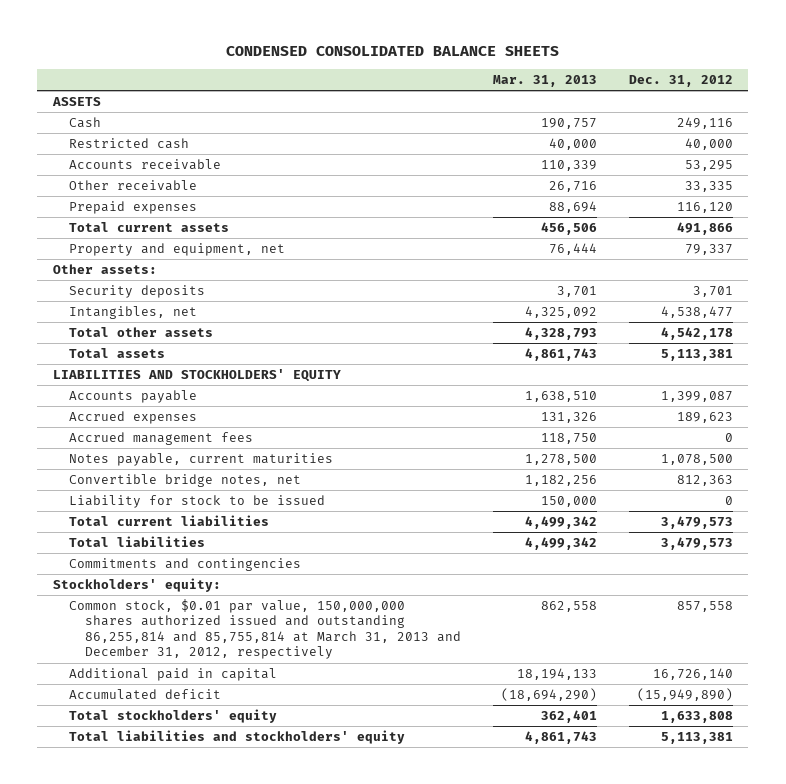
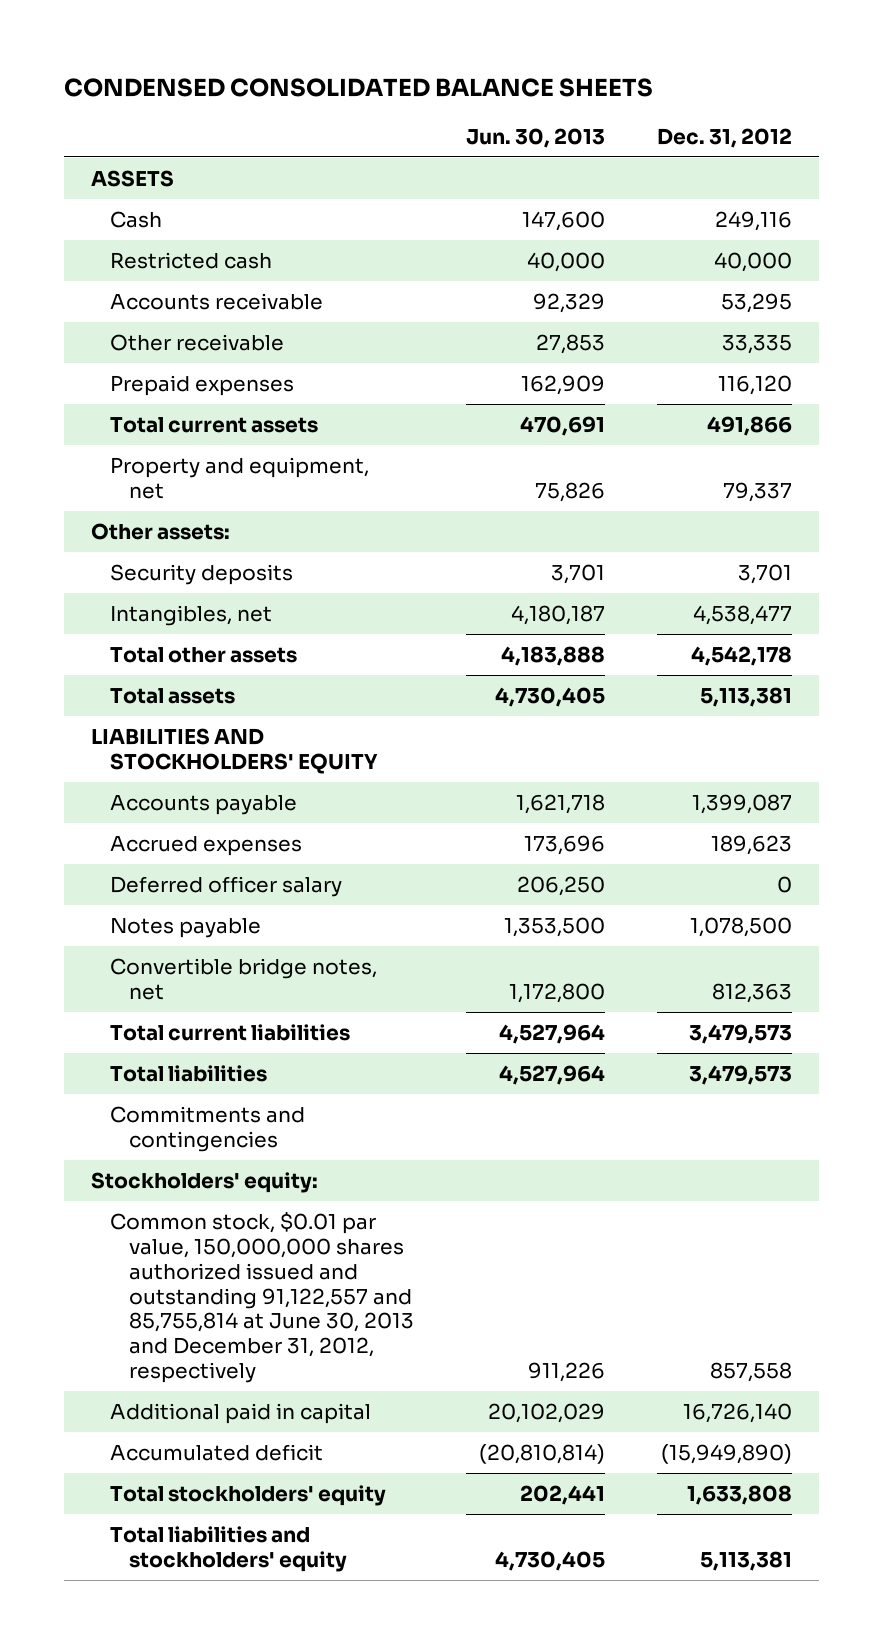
- | Mar. 31, 2013 | Dec. 31, 2012
+ | Jun. 30, 2013 | Dec. 31, 2012
- Accrued management fees | 118,750 | 0
- Notes payable, current maturities | 1,278,500 | 1,078,500
+ Deferred officer salary | 206,250 | 0
+ Notes payable | 1,353,500 | 1,078,500
- Liability for stock to be issued | 150,000 | 0
- Common stock, $0.01 par value, 150,000,000 shares authorized issued and outstanding 86,255,814 and 85,755,814 at March 31, 2013 and December 31, 2012, respectively | 862,558 | 857,558
+ Common stock, $0.01 par value, 150,000,000 shares authorized issued and outstanding 91,122,557 and 85,755,814 at June 30, 2013 and December 31, 2012, respectively | 911,226 | 857,558

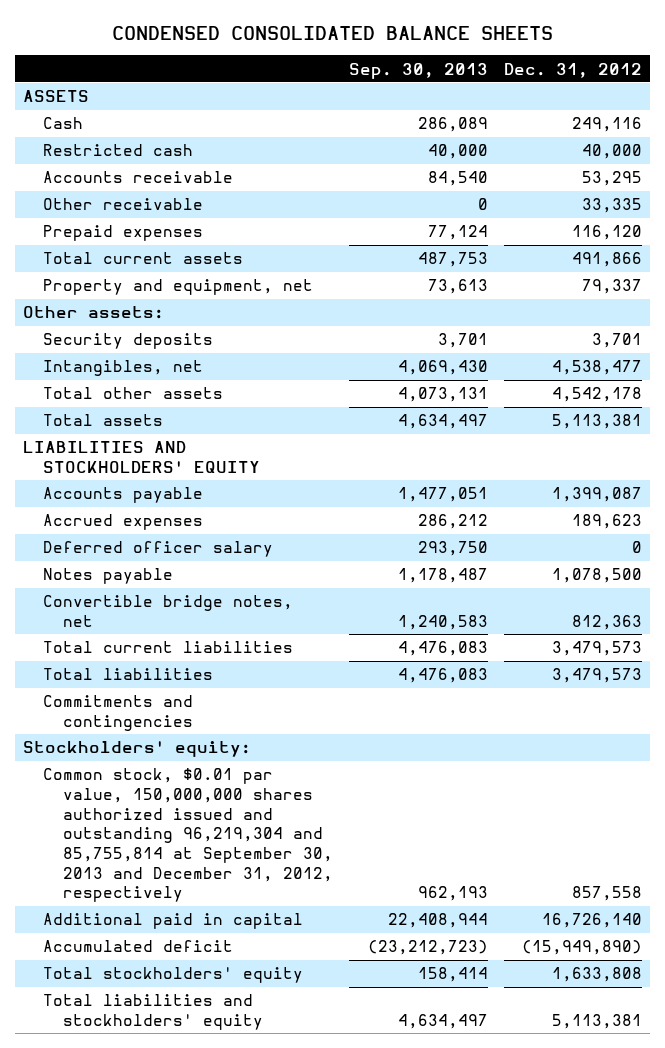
- | Jun. 30, 2013 | Dec. 31, 2012
+ | Sep. 30, 2013 | Dec. 31, 2012
- Common stock, $0.01 par value, 150,000,000 shares authorized issued and outstanding 91,122,557 and 85,755,814 at June 30, 2013 and December 31, 2012, respectively | 911,226 | 857,558
+ Common stock, $0.01 par value, 150,000,000 shares authorized issued and outstanding 96,219,304 and 85,755,814 at September 30, 2013 and December 31, 2012, respectively | 962,193 | 857,558

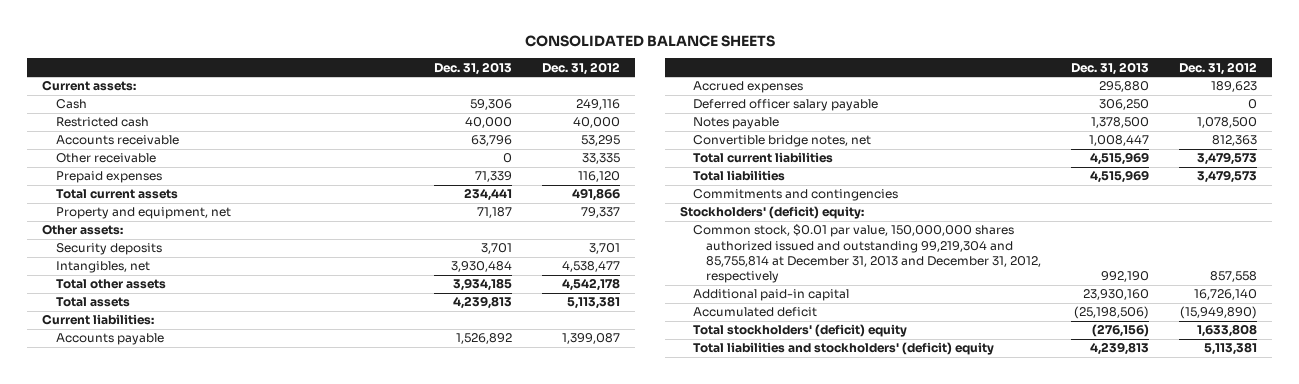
- CONDENSED CONSOLIDATED BALANCE SHEETS
+ CONSOLIDATED BALANCE SHEETS
- | Sep. 30, 2013 | Dec. 31, 2012
+ | Dec. 31, 2013 | Dec. 31, 2012
- ASSETS
+ Current assets:
- LIABILITIES AND STOCKHOLDERS' EQUITY
+ Current liabilities:
- Deferred officer salary | 293,750 | 0
+ Deferred officer salary payable | 306,250 | 0
- Stockholders' equity:
- Common stock, $0.01 par value, 150,000,000 shares authorized issued and outstanding 96,219,304 and 85,755,814 at September 30, 2013 and December 31, 2012, respectively | 962,193 | 857,558
- Additional paid in capital | 22,408,944 | 16,726,140
+ Stockholders' (deficit) equity:
+ Common stock, $0.01 par value, 150,000,000 shares authorized issued and outstanding 99,219,304 and 85,755,814 at December 31, 2013 and December 31, 2012, respectively | 992,190 | 857,558
+ Additional paid-in capital | 23,930,160 | 16,726,140
- Total stockholders' equity | 158,414 | 1,633,808
- Total liabilities and stockholders' equity | 4,634,497 | 5,113,381
+ Total stockholders' (deficit) equity | (276,156) | 1,633,808
+ Total liabilities and stockholders' (deficit) equity | 4,239,813 | 5,113,381

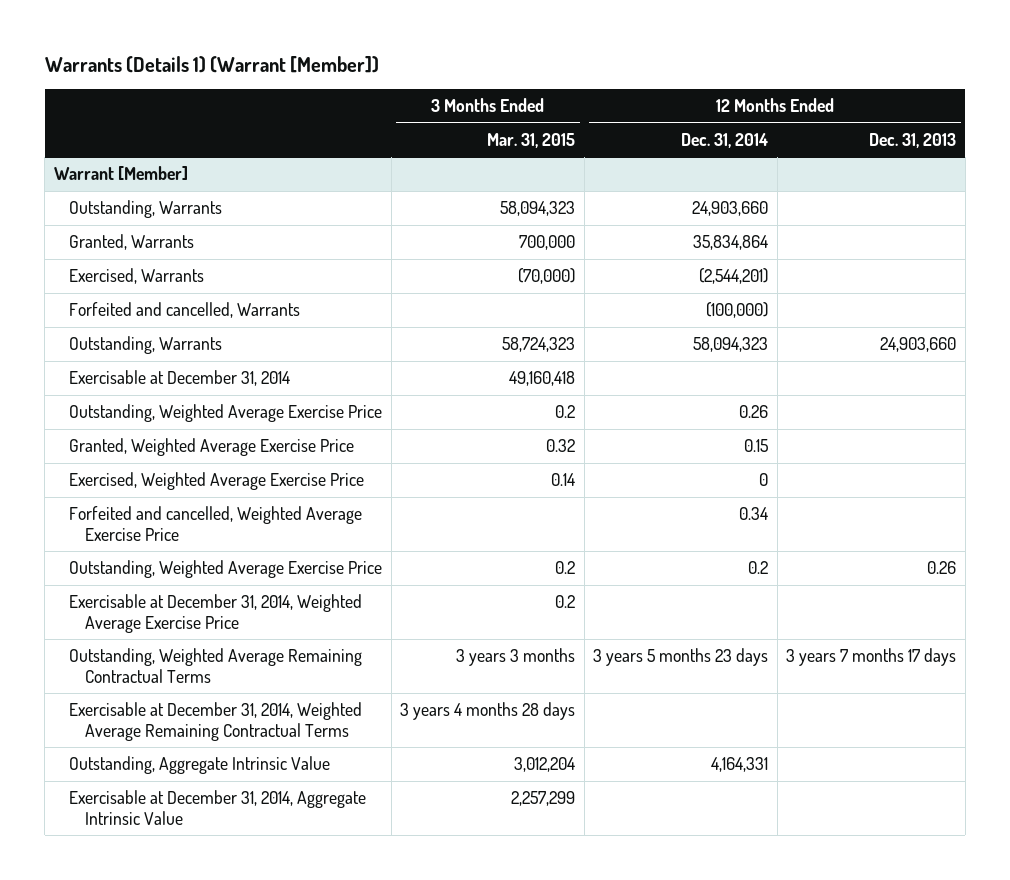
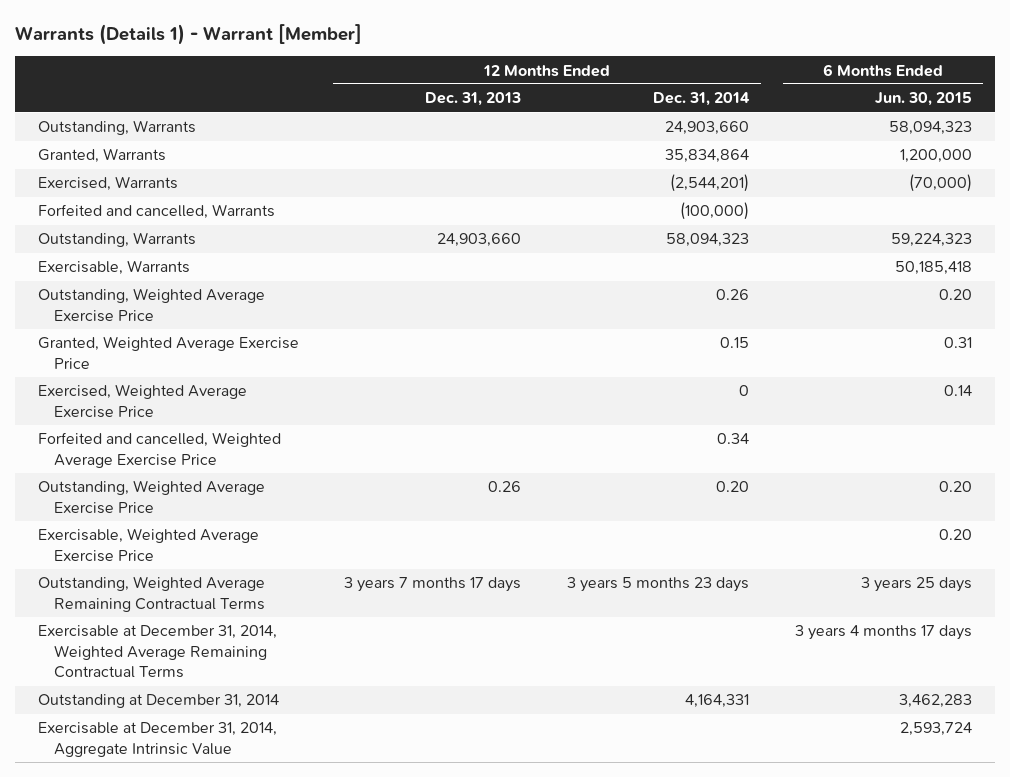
- Warrants (Details 1) (Warrant [Member])
+ Warrants (Details 1) - Warrant [Member]
- | 3 Months Ended Mar. 31, 2015 | 12 Months Ended Dec. 31, 2014 | 12 Months Ended Dec. 31, 2013
+ | 12 Months Ended Dec. 31, 2013 | 12 Months Ended Dec. 31, 2014 | 6 Months Ended Jun. 30, 2015
- Warrant [Member]
- Exercisable at December 31, 2014 | 49,160,418 | |
+ Exercisable, Warrants | | | 50,185,418
- Outstanding, Weighted Average Exercise Price | 0.2 | 0.2 | 0.26
- Exercisable at December 31, 2014, Weighted Average Exercise Price | 0.2 | |
+ Outstanding, Weighted Average Exercise Price | 0.26 | 0.20 | 0.20
+ Exercisable, Weighted Average Exercise Price | | | 0.20
- Outstanding, Aggregate Intrinsic Value | 3,012,204 | 4,164,331 |
+ Outstanding at December 31, 2014 | | 4,164,331 | 3,462,283

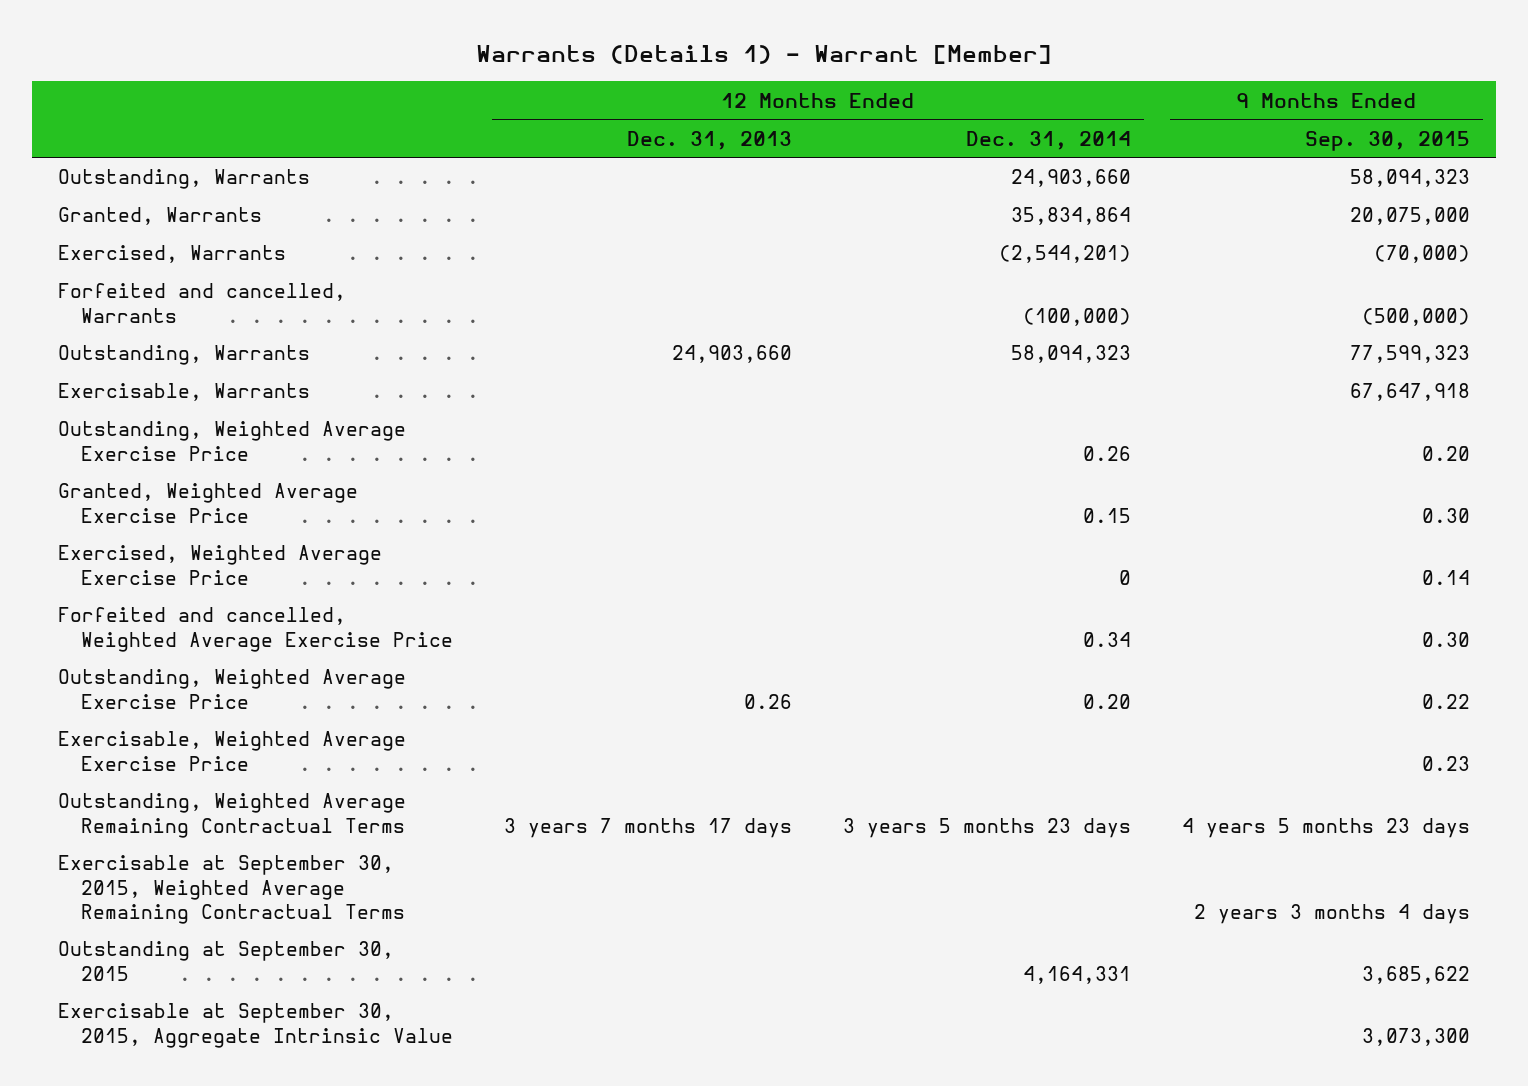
- | 12 Months Ended Dec. 31, 2013 | 12 Months Ended Dec. 31, 2014 | 6 Months Ended Jun. 30, 2015
+ | 12 Months Ended Dec. 31, 2013 | 12 Months Ended Dec. 31, 2014 | 9 Months Ended Sep. 30, 2015
- Exercisable at December 31, 2014, Weighted Average Remaining Contractual Terms | | | 3 years 4 months 17 days
- Outstanding at December 31, 2014 | | 4,164,331 | 3,462,283
- Exercisable at December 31, 2014, Aggregate Intrinsic Value | | | 2,593,724
+ Exercisable at September 30, 2015, Weighted Average Remaining Contractual Terms | | | 2 years 3 months 4 days
+ Outstanding at September 30, 2015 | | 4,164,331 | 3,685,622
+ Exercisable at September 30, 2015, Aggregate Intrinsic Value | | | 3,073,300

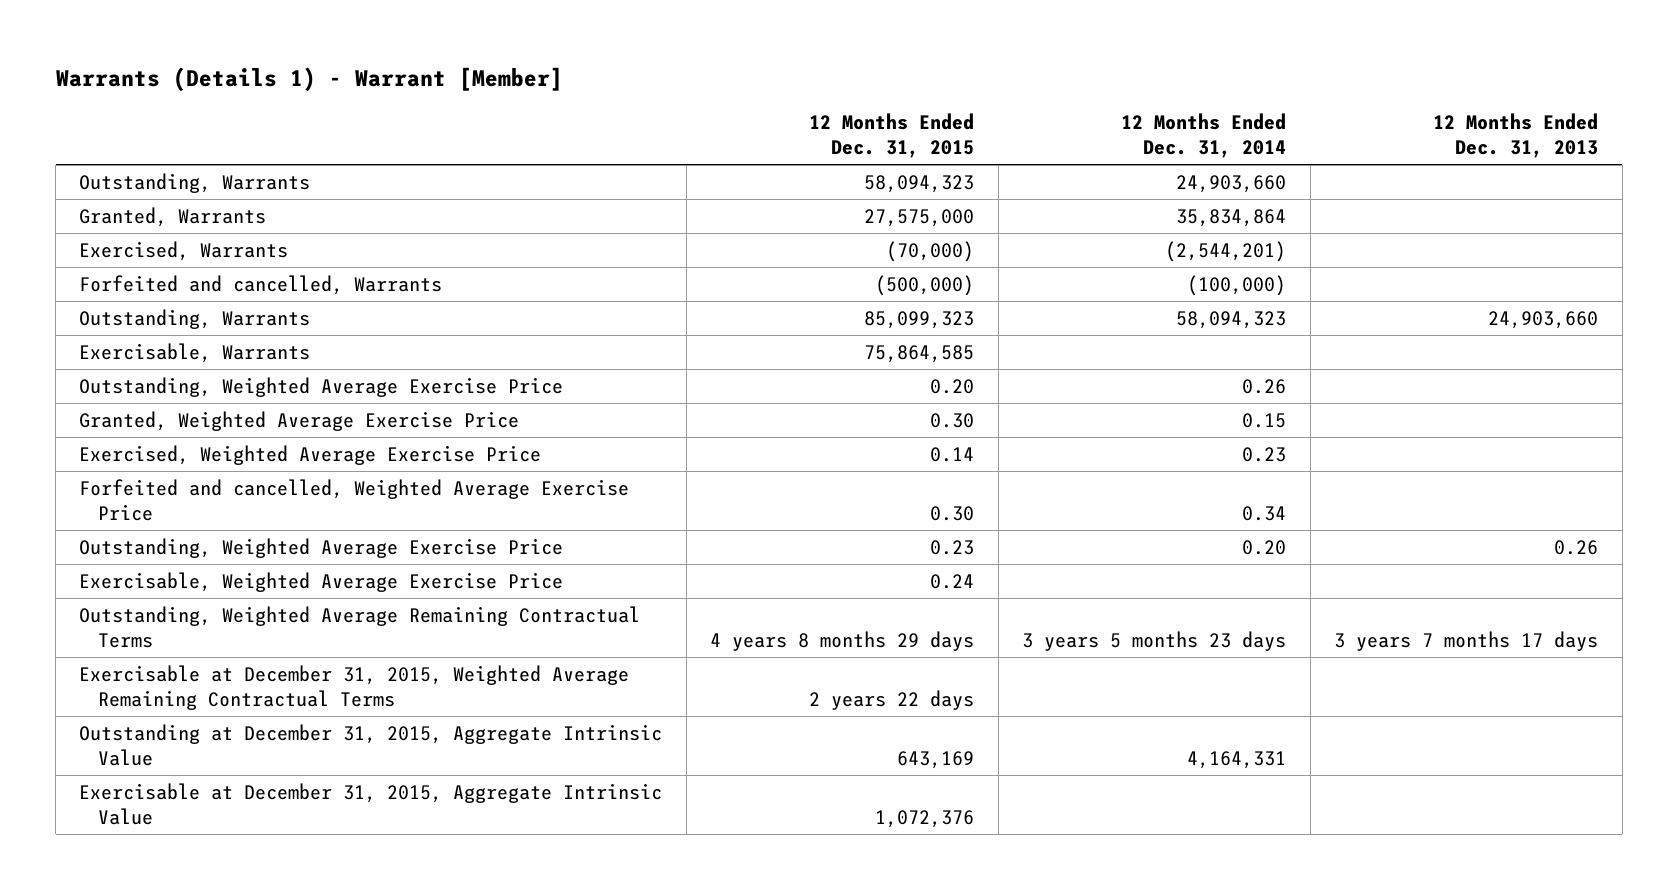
- | 12 Months Ended Dec. 31, 2013 | 12 Months Ended Dec. 31, 2014 | 9 Months Ended Sep. 30, 2015
+ | 12 Months Ended Dec. 31, 2015 | 12 Months Ended Dec. 31, 2014 | 12 Months Ended Dec. 31, 2013
- Exercised, Weighted Average Exercise Price | | 0 | 0.14
+ Exercised, Weighted Average Exercise Price | 0.14 | 0.23 |
- Exercisable at September 30, 2015, Weighted Average Remaining Contractual Terms | | | 2 years 3 months 4 days
- Outstanding at September 30, 2015 | | 4,164,331 | 3,685,622
- Exercisable at September 30, 2015, Aggregate Intrinsic Value | | | 3,073,300
+ Exercisable at December 31, 2015, Weighted Average Remaining Contractual Terms | 2 years 22 days | |
+ Outstanding at December 31, 2015, Aggregate Intrinsic Value | 643,169 | 4,164,331 |
+ Exercisable at December 31, 2015, Aggregate Intrinsic Value | 1,072,376 | |

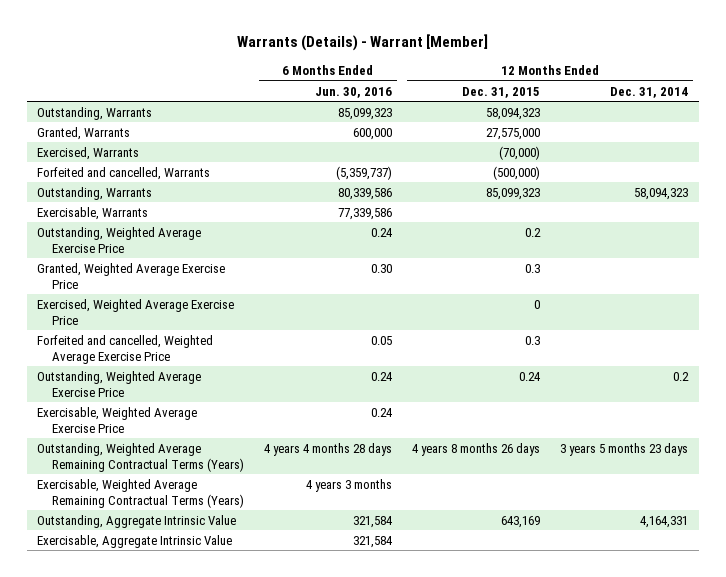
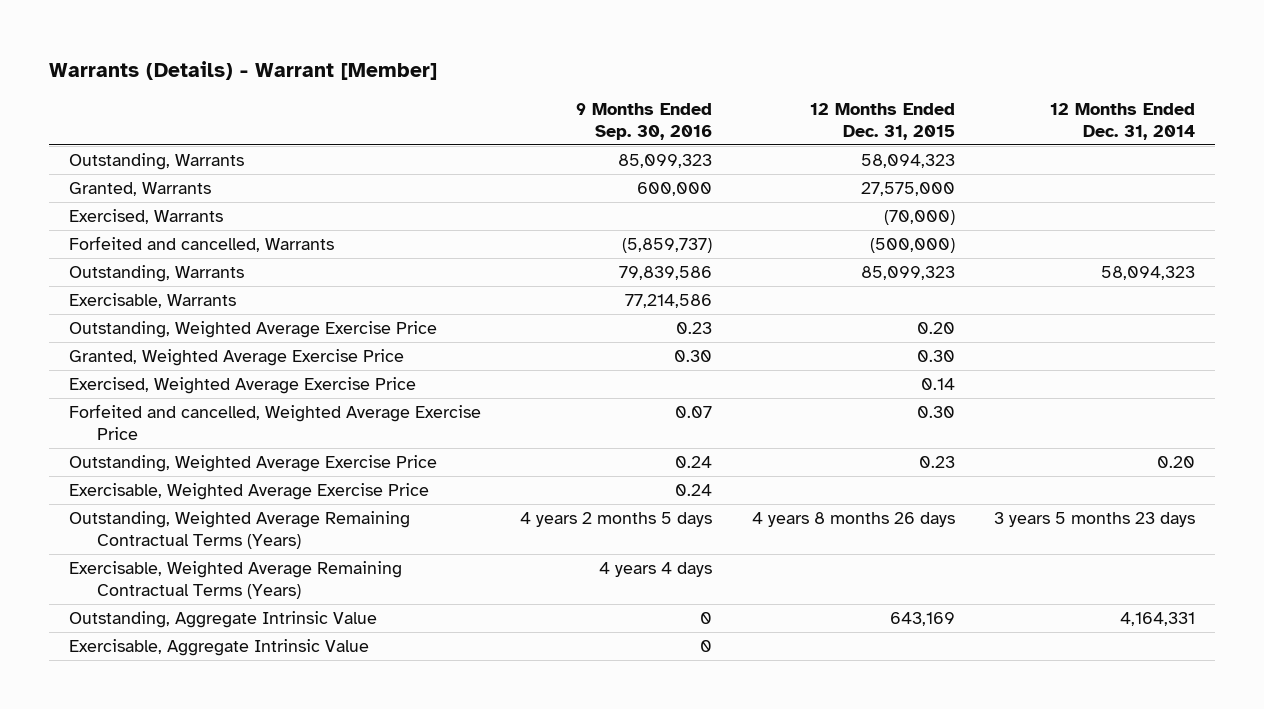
- | 6 Months Ended Jun. 30, 2016 | 12 Months Ended Dec. 31, 2015 | 12 Months Ended Dec. 31, 2014
+ | 9 Months Ended Sep. 30, 2016 | 12 Months Ended Dec. 31, 2015 | 12 Months Ended Dec. 31, 2014
- Outstanding, Weighted Average Exercise Price | 0.24 | 0.2 |
- Granted, Weighted Average Exercise Price | 0.30 | 0.3 |
- Exercised, Weighted Average Exercise Price | | 0 |
- Forfeited and cancelled, Weighted Average Exercise Price | 0.05 | 0.3 |
- Outstanding, Weighted Average Exercise Price | 0.24 | 0.24 | 0.2
+ Outstanding, Weighted Average Exercise Price | 0.23 | 0.20 |
+ Granted, Weighted Average Exercise Price | 0.30 | 0.30 |
+ Exercised, Weighted Average Exercise Price | | 0.14 |
+ Forfeited and cancelled, Weighted Average Exercise Price | 0.07 | 0.30 |
+ Outstanding, Weighted Average Exercise Price | 0.24 | 0.23 | 0.20

